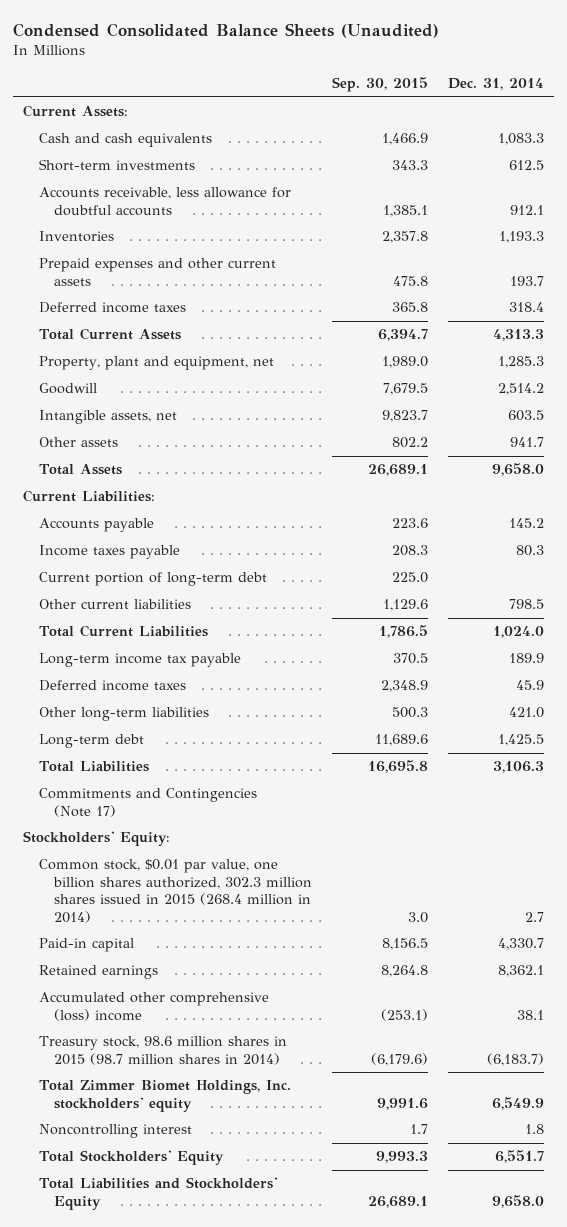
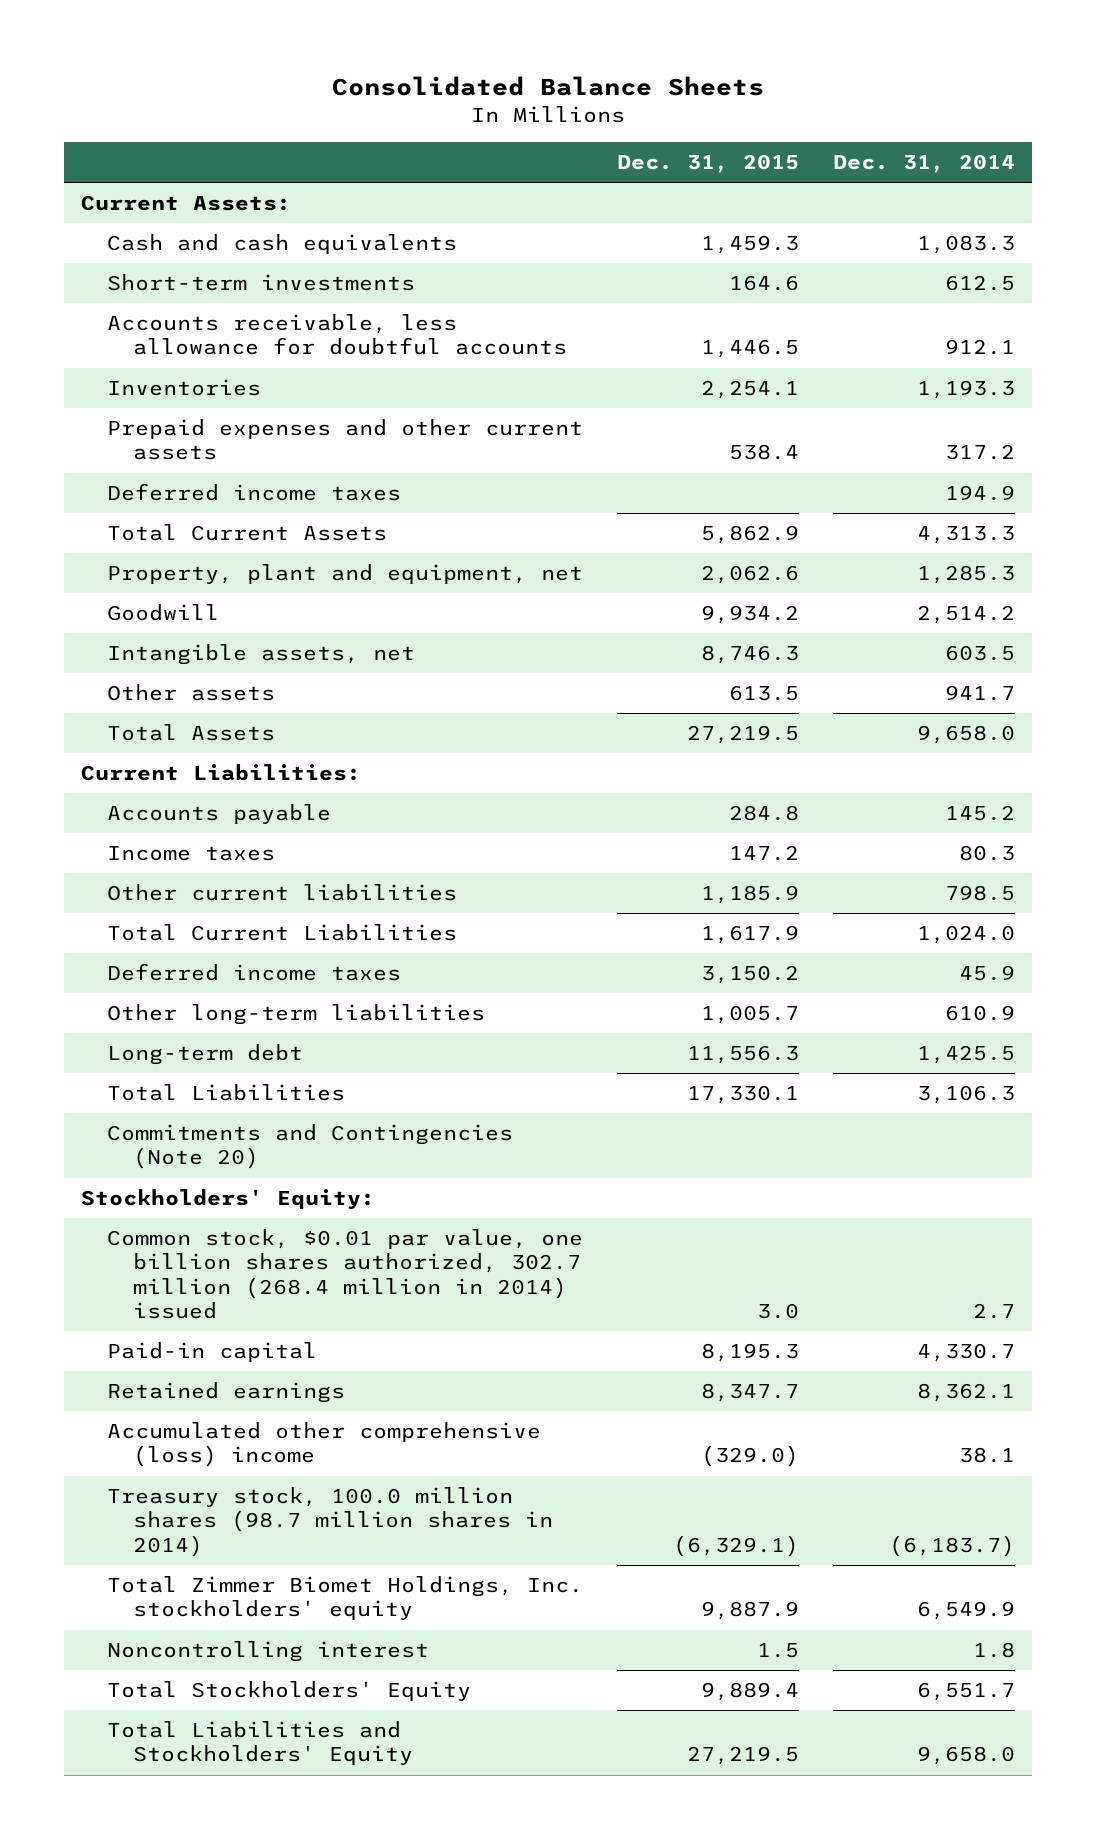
- Condensed Consolidated Balance Sheets (Unaudited)
+ Consolidated Balance Sheets
- | Sep. 30, 2015 | Dec. 31, 2014
+ | Dec. 31, 2015 | Dec. 31, 2014
- Prepaid expenses and other current assets | 475.8 | 193.7
- Deferred income taxes | 365.8 | 318.4
+ Prepaid expenses and other current assets | 538.4 | 317.2
+ Deferred income taxes | | 194.9
- Income taxes payable | 208.3 | 80.3
- Current portion of long-term debt | 225.0 |
+ Income taxes | 147.2 | 80.3
- Long-term income tax payable | 370.5 | 189.9
- Other long-term liabilities | 500.3 | 421.0
+ Other long-term liabilities | 1,005.7 | 610.9
- Commitments and Contingencies (Note 17)
+ Commitments and Contingencies (Note 20)
- Common stock, $0.01 par value, one billion shares authorized, 302.3 million shares issued in 2015 (268.4 million in 2014) | 3.0 | 2.7
+ Common stock, $0.01 par value, one billion shares authorized, 302.7 million (268.4 million in 2014) issued | 3.0 | 2.7
- Treasury stock, 98.6 million shares in 2015 (98.7 million shares in 2014) | (6,179.6) | (6,183.7)
+ Treasury stock, 100.0 million shares (98.7 million shares in 2014) | (6,329.1) | (6,183.7)

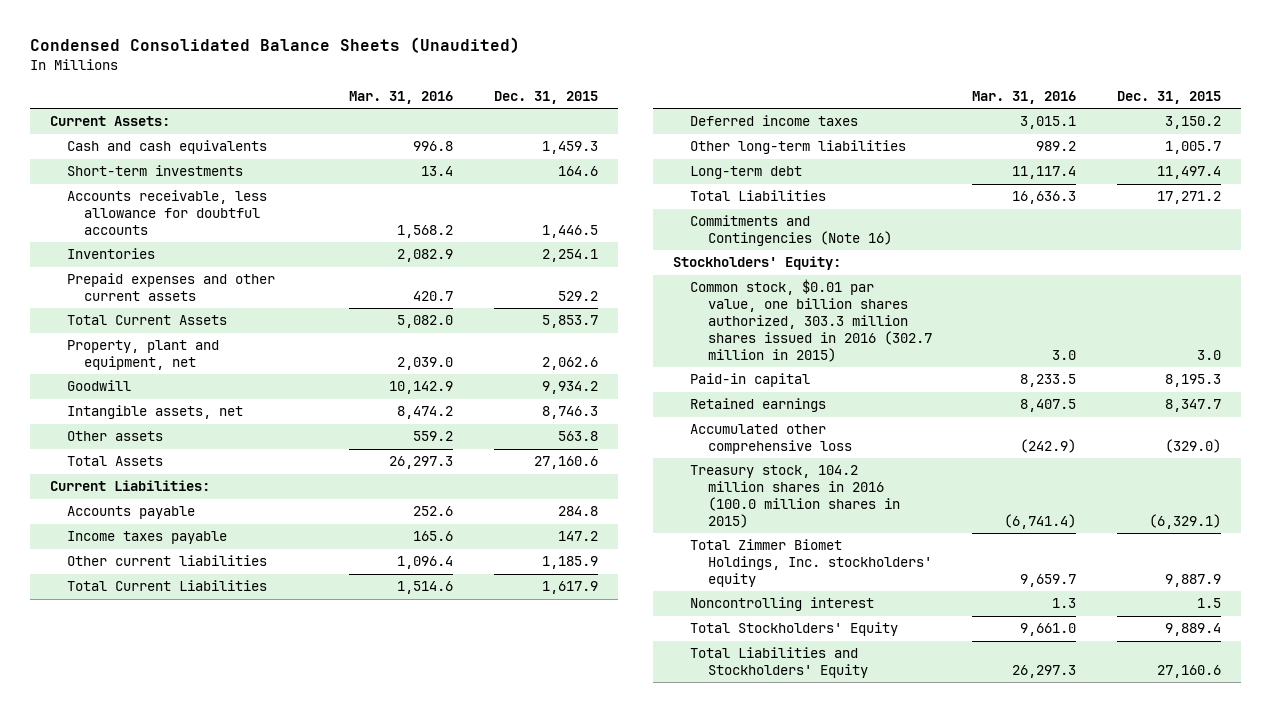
- Consolidated Balance Sheets
+ Condensed Consolidated Balance Sheets (Unaudited)
- | Dec. 31, 2015 | Dec. 31, 2014
+ | Mar. 31, 2016 | Dec. 31, 2015
- Prepaid expenses and other current assets | 538.4 | 317.2
- Deferred income taxes | | 194.9
- Total Current Assets | 5,862.9 | 4,313.3
+ Prepaid expenses and other current assets | 420.7 | 529.2
+ Total Current Assets | 5,082.0 | 5,853.7
- Other assets | 613.5 | 941.7
- Total Assets | 27,219.5 | 9,658.0
+ Other assets | 559.2 | 563.8
+ Total Assets | 26,297.3 | 27,160.6
- Income taxes | 147.2 | 80.3
+ Income taxes payable | 165.6 | 147.2
- Long-term debt | 11,556.3 | 1,425.5
- Total Liabilities | 17,330.1 | 3,106.3
- Commitments and Contingencies (Note 20)
+ Long-term debt | 11,117.4 | 11,497.4
+ Total Liabilities | 16,636.3 | 17,271.2
+ Commitments and Contingencies (Note 16)
- Common stock, $0.01 par value, one billion shares authorized, 302.7 million (268.4 million in 2014) issued | 3.0 | 2.7
+ Common stock, $0.01 par value, one billion shares authorized, 303.3 million shares issued in 2016 (302.7 million in 2015) | 3.0 | 3.0
- Accumulated other comprehensive (loss) income | (329.0) | 38.1
- Treasury stock, 100.0 million shares (98.7 million shares in 2014) | (6,329.1) | (6,183.7)
+ Accumulated other comprehensive loss | (242.9) | (329.0)
+ Treasury stock, 104.2 million shares in 2016 (100.0 million shares in 2015) | (6,741.4) | (6,329.1)
- Total Liabilities and Stockholders' Equity | 27,219.5 | 9,658.0
+ Total Liabilities and Stockholders' Equity | 26,297.3 | 27,160.6

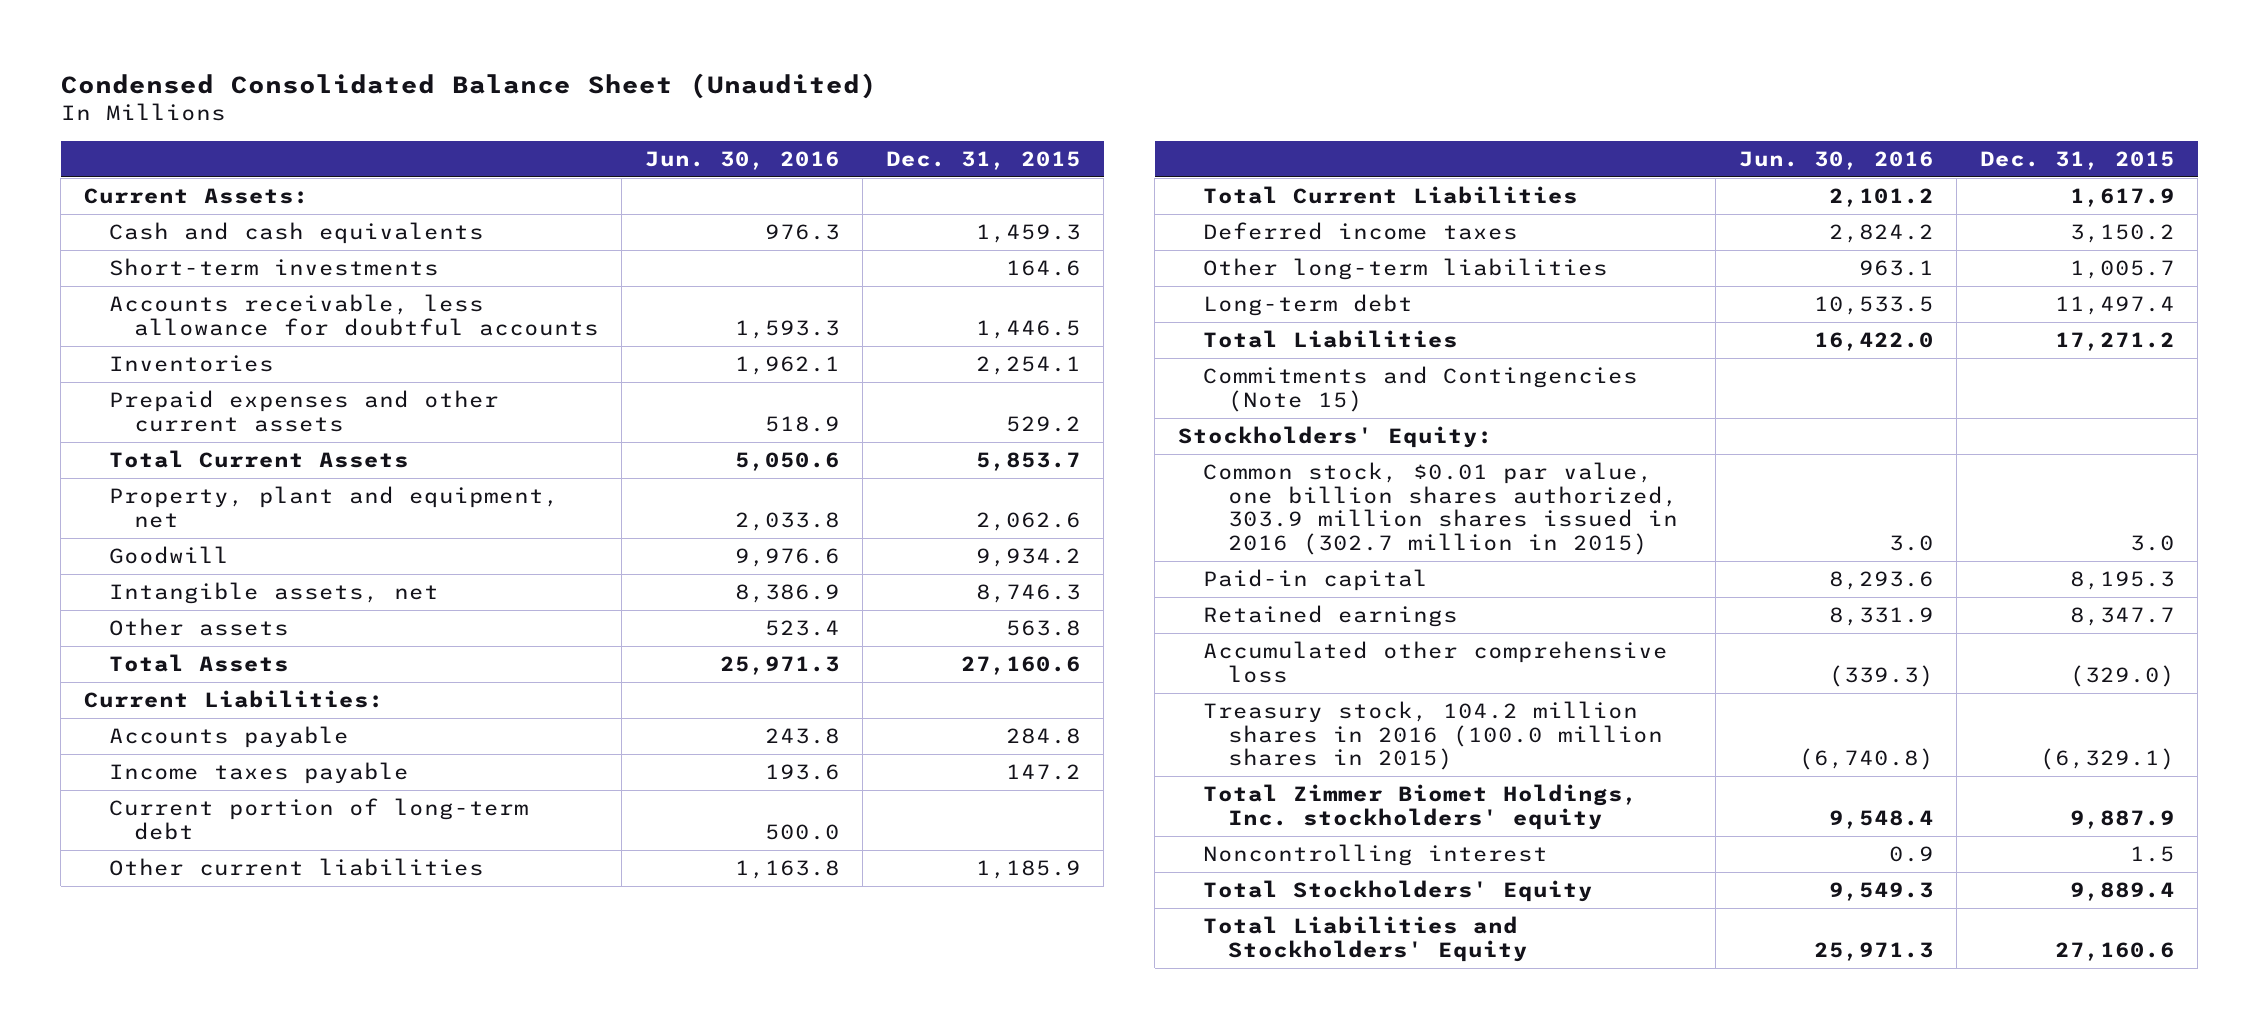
- Condensed Consolidated Balance Sheets (Unaudited)
+ Condensed Consolidated Balance Sheet (Unaudited)
- | Mar. 31, 2016 | Dec. 31, 2015
+ | Jun. 30, 2016 | Dec. 31, 2015
+ Current portion of long-term debt | 500.0 |
- Commitments and Contingencies (Note 16)
+ Commitments and Contingencies (Note 15)
- Common stock, $0.01 par value, one billion shares authorized, 303.3 million shares issued in 2016 (302.7 million in 2015) | 3.0 | 3.0
+ Common stock, $0.01 par value, one billion shares authorized, 303.9 million shares issued in 2016 (302.7 million in 2015) | 3.0 | 3.0

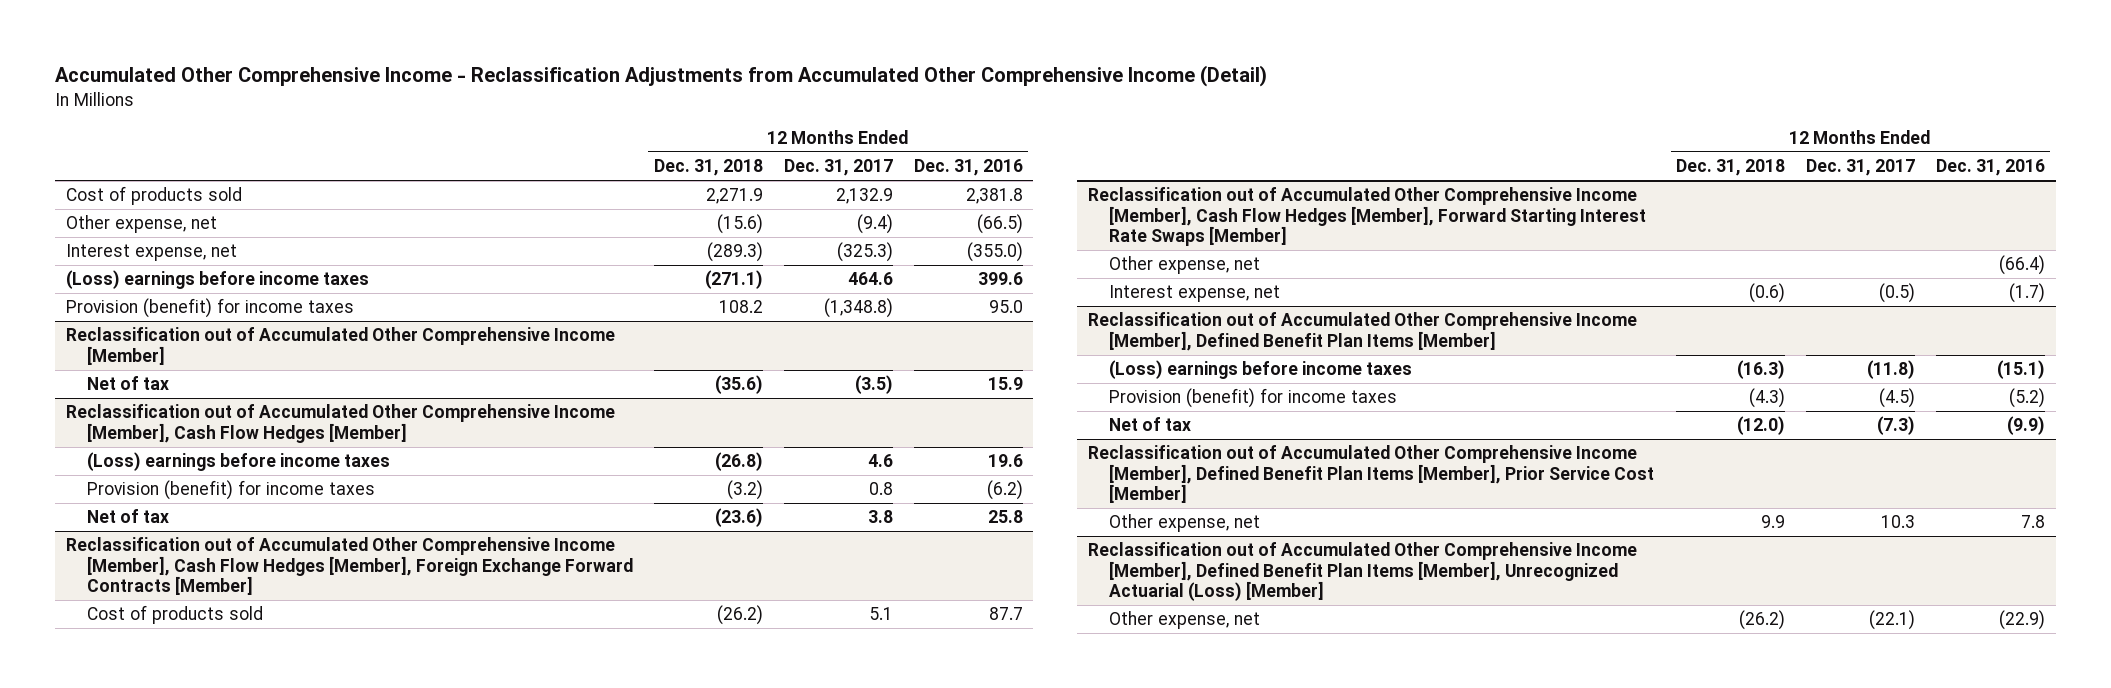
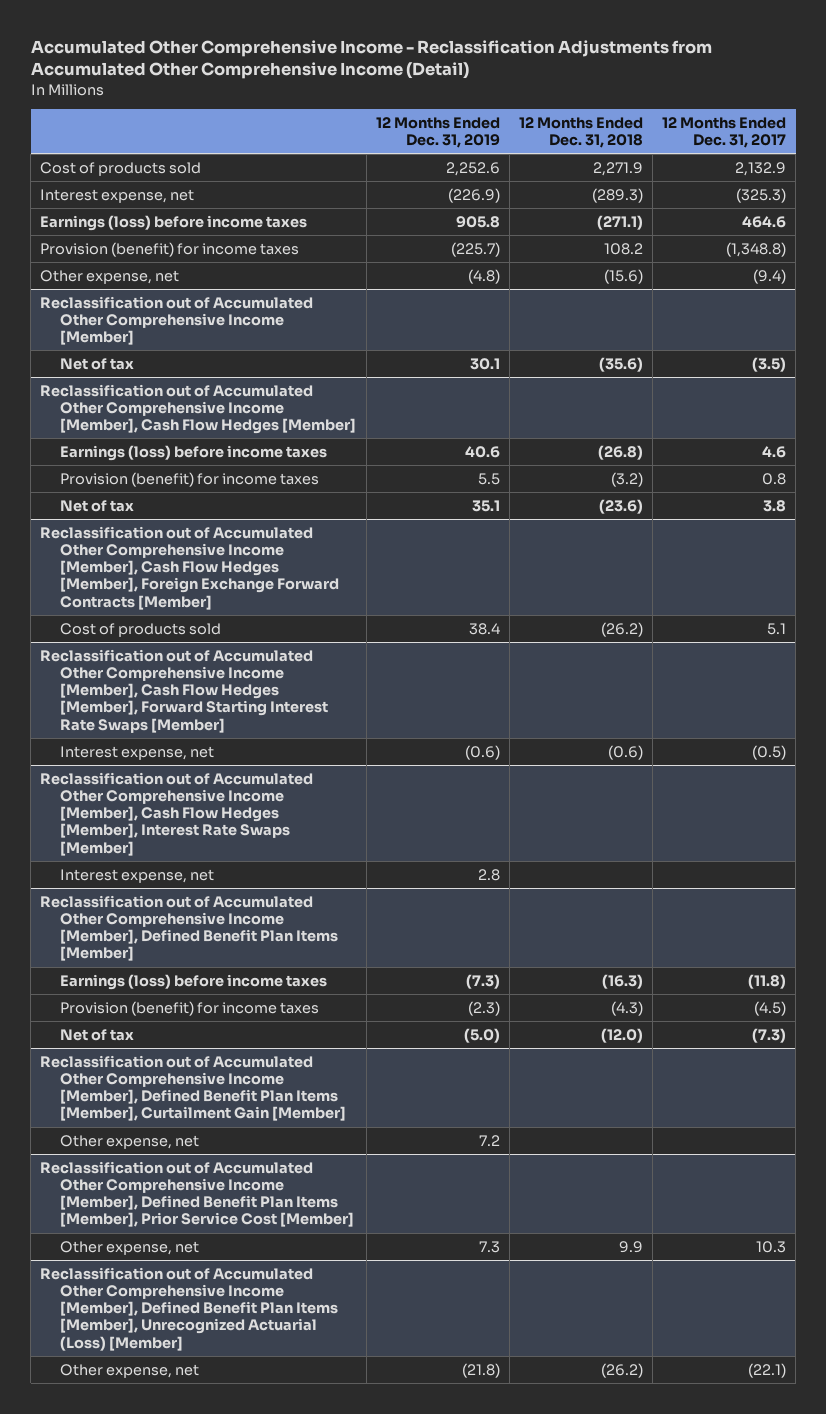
- | 12 Months Ended Dec. 31, 2018 | 12 Months Ended Dec. 31, 2017 | 12 Months Ended Dec. 31, 2016
+ | 12 Months Ended Dec. 31, 2019 | 12 Months Ended Dec. 31, 2018 | 12 Months Ended Dec. 31, 2017
- (Loss) earnings before income taxes | (271.1) | 464.6 | 399.6
+ Earnings (loss) before income taxes | 905.8 | (271.1) | 464.6
moved down: Other expense, net | (4.8) | (15.6) | (9.4)
@ Reclassification out of Accumulated Other Comprehensive Income [Member], Cash Flow Hedges [Member]
- (Loss) earnings before income taxes | (26.8) | 4.6 | 19.6
+ Earnings (loss) before income taxes | 40.6 | (26.8) | 4.6
@ Reclassification out of Accumulated Other Comprehensive Income [Member], Cash Flow Hedges [Member], Forward Starting Interest Rate Swaps [Member]
- Other expense, net | | | (66.4)
+ Reclassification out of Accumulated Other Comprehensive Income [Member], Cash Flow Hedges [Member], Interest Rate Swaps [Member]
+ Interest expense, net | 2.8 | |
@ Reclassification out of Accumulated Other Comprehensive Income [Member], Defined Benefit Plan Items [Member]
- (Loss) earnings before income taxes | (16.3) | (11.8) | (15.1)
+ Earnings (loss) before income taxes | (7.3) | (16.3) | (11.8)
+ Reclassification out of Accumulated Other Comprehensive Income [Member], Defined Benefit Plan Items [Member], Curtailment Gain [Member]
+ Other expense, net | 7.2 | |

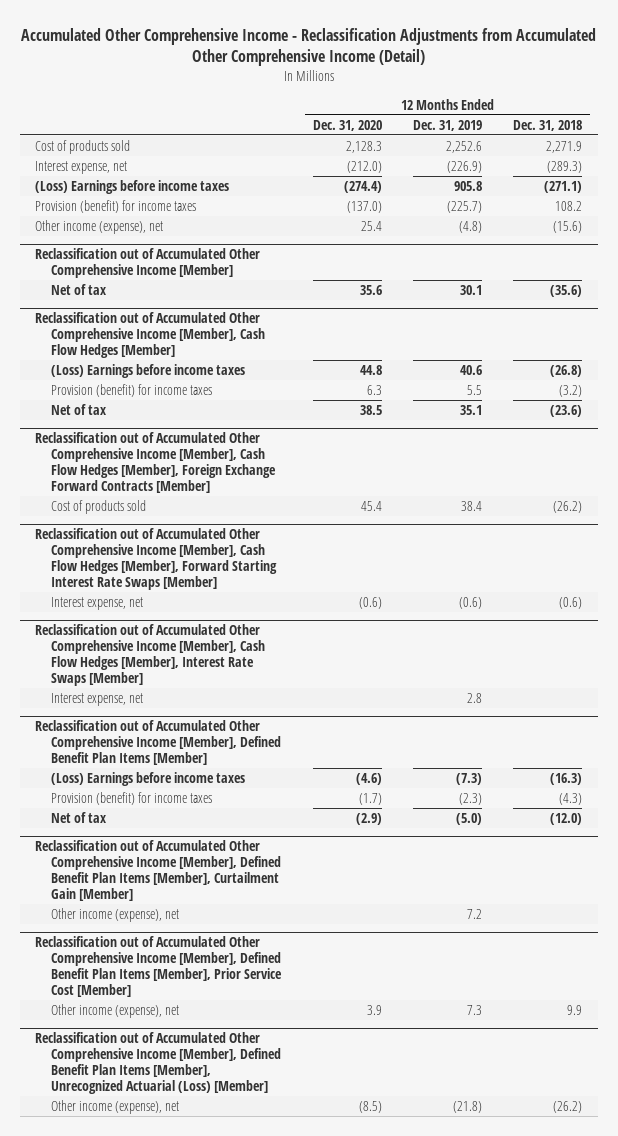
- | 12 Months Ended Dec. 31, 2019 | 12 Months Ended Dec. 31, 2018 | 12 Months Ended Dec. 31, 2017
+ | 12 Months Ended Dec. 31, 2020 | 12 Months Ended Dec. 31, 2019 | 12 Months Ended Dec. 31, 2018
- Earnings (loss) before income taxes | 905.8 | (271.1) | 464.6
+ (Loss) Earnings before income taxes | (274.4) | 905.8 | (271.1)
- Other expense, net | (4.8) | (15.6) | (9.4)
+ Other income (expense), net | 25.4 | (4.8) | (15.6)
@ Reclassification out of Accumulated Other Comprehensive Income [Member], Cash Flow Hedges [Member]
- Earnings (loss) before income taxes | 40.6 | (26.8) | 4.6
+ (Loss) Earnings before income taxes | 44.8 | 40.6 | (26.8)
@ Reclassification out of Accumulated Other Comprehensive Income [Member], Defined Benefit Plan Items [Member]
- Earnings (loss) before income taxes | (7.3) | (16.3) | (11.8)
+ (Loss) Earnings before income taxes | (4.6) | (7.3) | (16.3)
@ Reclassification out of Accumulated Other Comprehensive Income [Member], Defined Benefit Plan Items [Member], Curtailment Gain [Member]
- Other expense, net | 7.2 | |
+ Other income (expense), net | | 7.2 |
@ Reclassification out of Accumulated Other Comprehensive Income [Member], Defined Benefit Plan Items [Member], Prior Service Cost [Member]
- Other expense, net | 7.3 | 9.9 | 10.3
+ Other income (expense), net | 3.9 | 7.3 | 9.9
@ Reclassification out of Accumulated Other Comprehensive Income [Member], Defined Benefit Plan Items [Member], Unrecognized Actuarial (Loss) [Member]
- Other expense, net | (21.8) | (26.2) | (22.1)
+ Other income (expense), net | (8.5) | (21.8) | (26.2)

